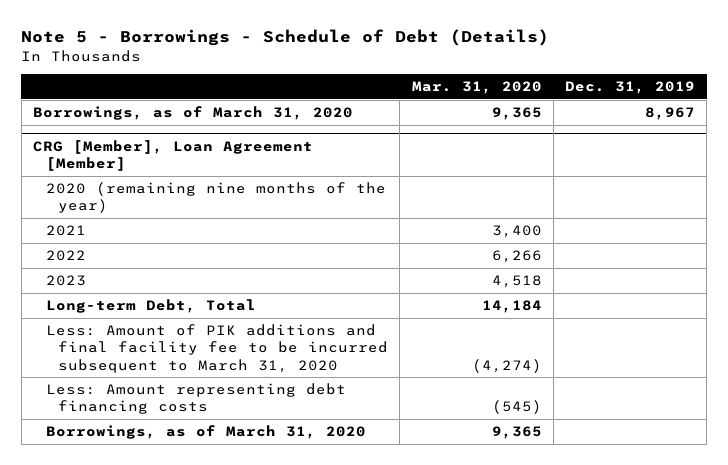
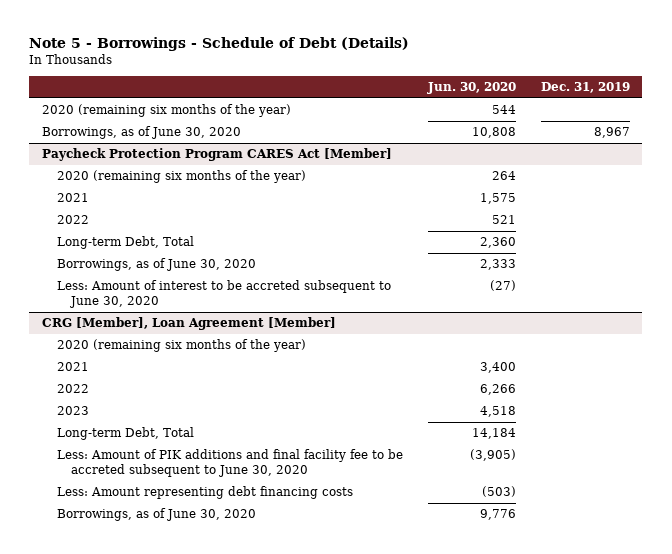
- | Mar. 31, 2020 | Dec. 31, 2019
+ | Jun. 30, 2020 | Dec. 31, 2019
- Borrowings, as of March 31, 2020 | 9,365 | 8,967
+ 2020 (remaining six months of the year) | 544 |
+ Borrowings, as of June 30, 2020 | 10,808 | 8,967
+ Paycheck Protection Program CARES Act [Member]
+ 2020 (remaining six months of the year) | 264 |
+ 2021 | 1,575 |
+ 2022 | 521 |
+ Long-term Debt, Total | 2,360 |
+ Borrowings, as of June 30, 2020 | 2,333 |
+ Less: Amount of interest to be accreted subsequent to June 30, 2020 | (27) |
@ CRG [Member], Loan Agreement [Member]
- 2020 (remaining nine months of the year)
+ 2020 (remaining six months of the year)
- Less: Amount of PIK additions and final facility fee to be incurred subsequent to March 31, 2020 | (4,274) |
+ Less: Amount of PIK additions and final facility fee to be accreted subsequent to June 30, 2020 | (3,905) |
- Borrowings, as of March 31, 2020 | 9,365 |
+ Borrowings, as of June 30, 2020 | 9,776 |

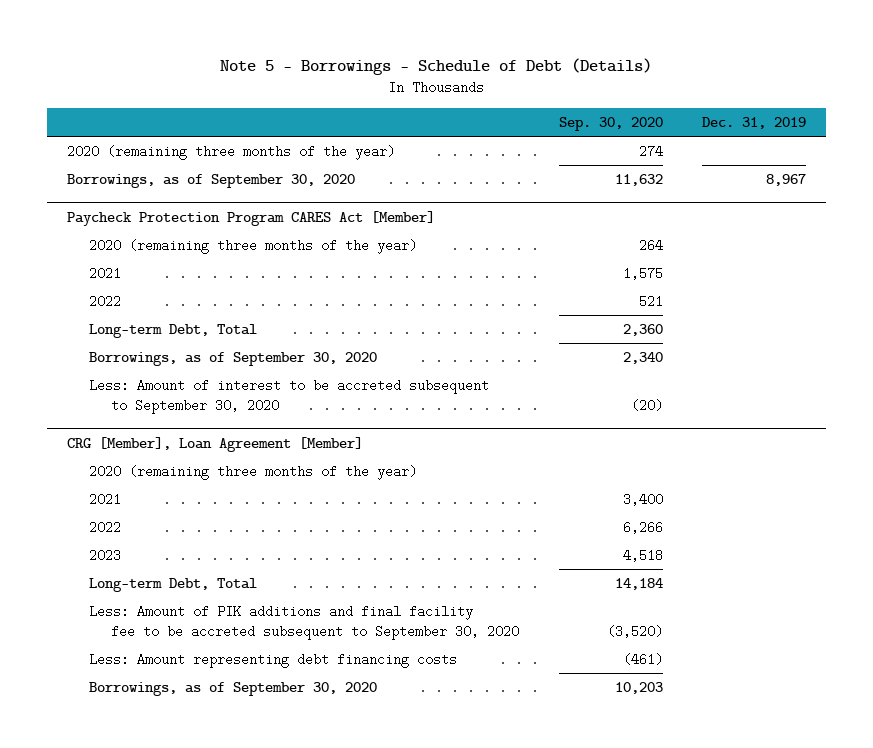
- | Jun. 30, 2020 | Dec. 31, 2019
+ | Sep. 30, 2020 | Dec. 31, 2019
- 2020 (remaining six months of the year) | 544 |
- Borrowings, as of June 30, 2020 | 10,808 | 8,967
+ 2020 (remaining three months of the year) | 274 |
+ Borrowings, as of September 30, 2020 | 11,632 | 8,967
@ Paycheck Protection Program CARES Act [Member]
- 2020 (remaining six months of the year) | 264 |
+ 2020 (remaining three months of the year) | 264 |
- Borrowings, as of June 30, 2020 | 2,333 |
- Less: Amount of interest to be accreted subsequent to June 30, 2020 | (27) |
+ Borrowings, as of September 30, 2020 | 2,340 |
+ Less: Amount of interest to be accreted subsequent to September 30, 2020 | (20) |
@ CRG [Member], Loan Agreement [Member]
- 2020 (remaining six months of the year)
+ 2020 (remaining three months of the year)
- Less: Amount of PIK additions and final facility fee to be accreted subsequent to June 30, 2020 | (3,905) |
+ Less: Amount of PIK additions and final facility fee to be accreted subsequent to September 30, 2020 | (3,520) |
- Borrowings, as of June 30, 2020 | 9,776 |
+ Borrowings, as of September 30, 2020 | 10,203 |

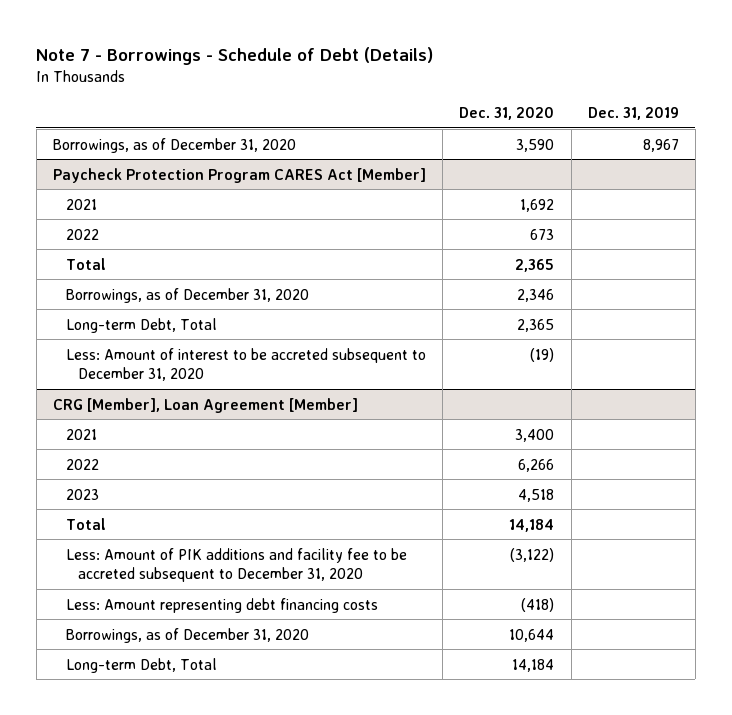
- Note 5 - Borrowings - Schedule of Debt (Details)
+ Note 7 - Borrowings - Schedule of Debt (Details)
- | Sep. 30, 2020 | Dec. 31, 2019
+ | Dec. 31, 2020 | Dec. 31, 2019
- 2020 (remaining three months of the year) | 274 |
- Borrowings, as of September 30, 2020 | 11,632 | 8,967
+ Borrowings, as of December 31, 2020 | 3,590 | 8,967
@ Paycheck Protection Program CARES Act [Member]
- 2020 (remaining three months of the year) | 264 |
+ Total | 2,365 |
+ Borrowings, as of December 31, 2020 | 2,346 |
- Borrowings, as of September 30, 2020 | 2,340 |
- Less: Amount of interest to be accreted subsequent to September 30, 2020 | (20) |
+ Less: Amount of interest to be accreted subsequent to December 31, 2020 | (19) |
@ CRG [Member], Loan Agreement [Member]
- 2020 (remaining three months of the year)
- Less: Amount of PIK additions and final facility fee to be accreted subsequent to September 30, 2020 | (3,520) |
+ Total | 14,184 |
+ Less: Amount of PIK additions and facility fee to be accreted subsequent to December 31, 2020 | (3,122) |
- Borrowings, as of September 30, 2020 | 10,203 |
+ Borrowings, as of December 31, 2020 | 10,644 |
moved down: Long-term Debt, Total | 14,184 |

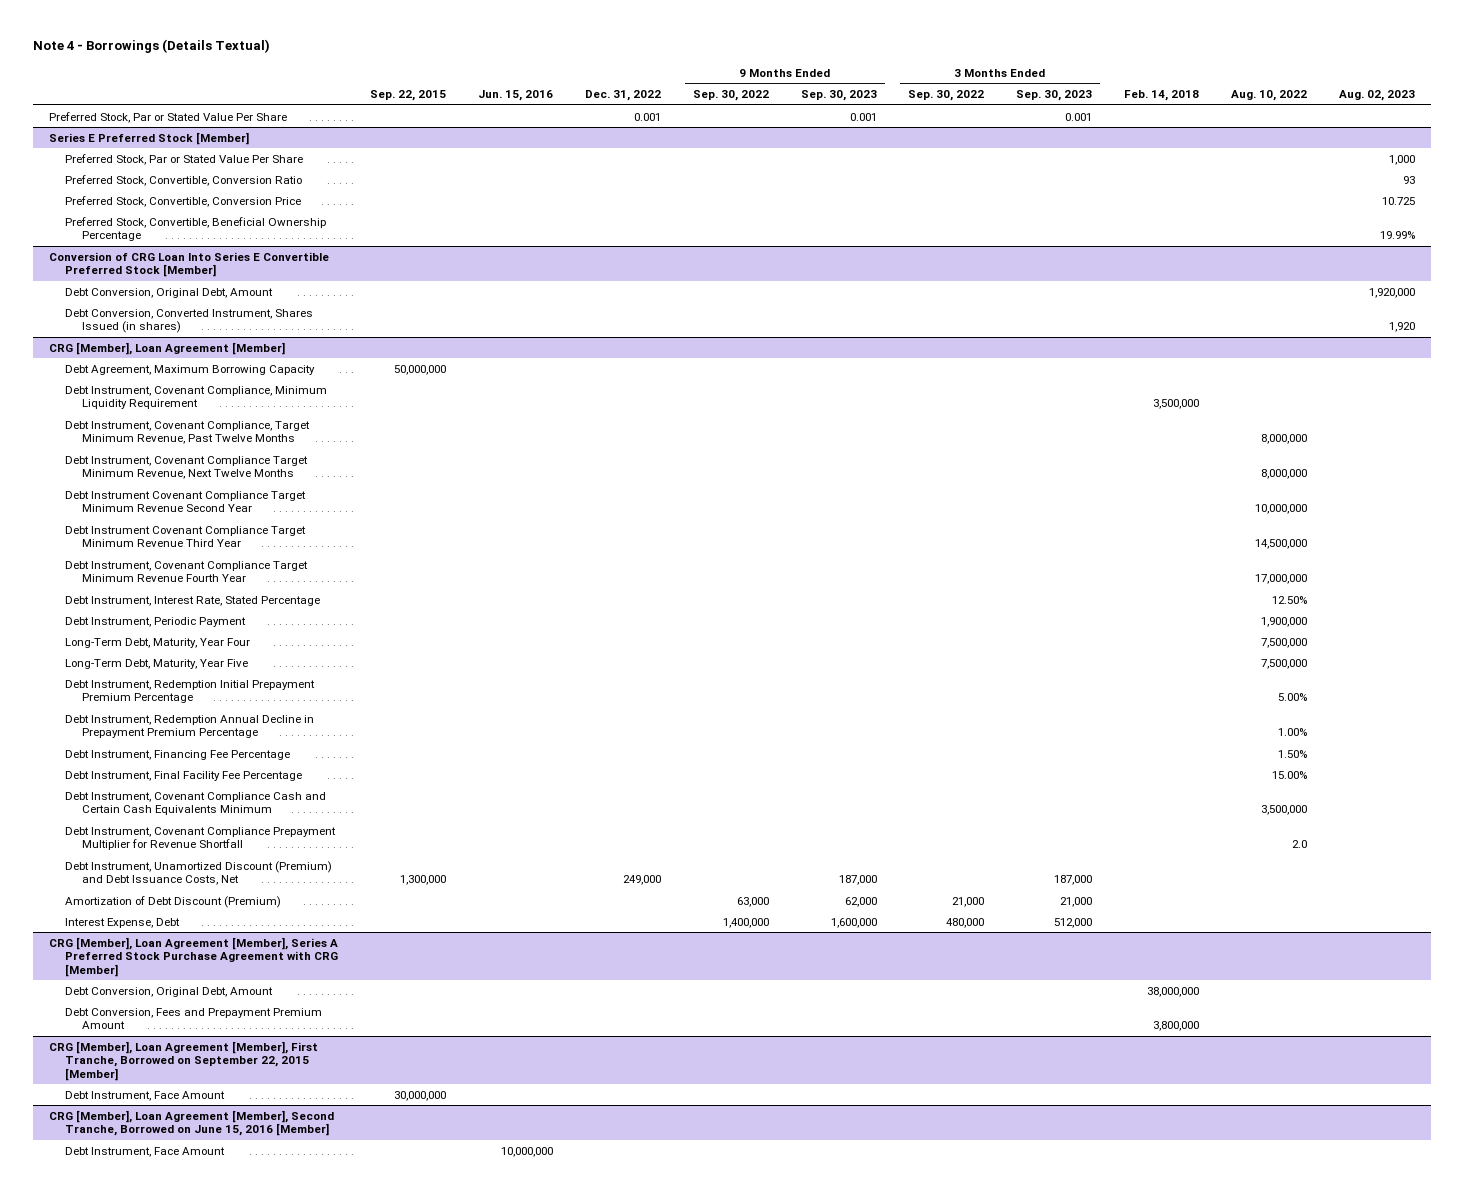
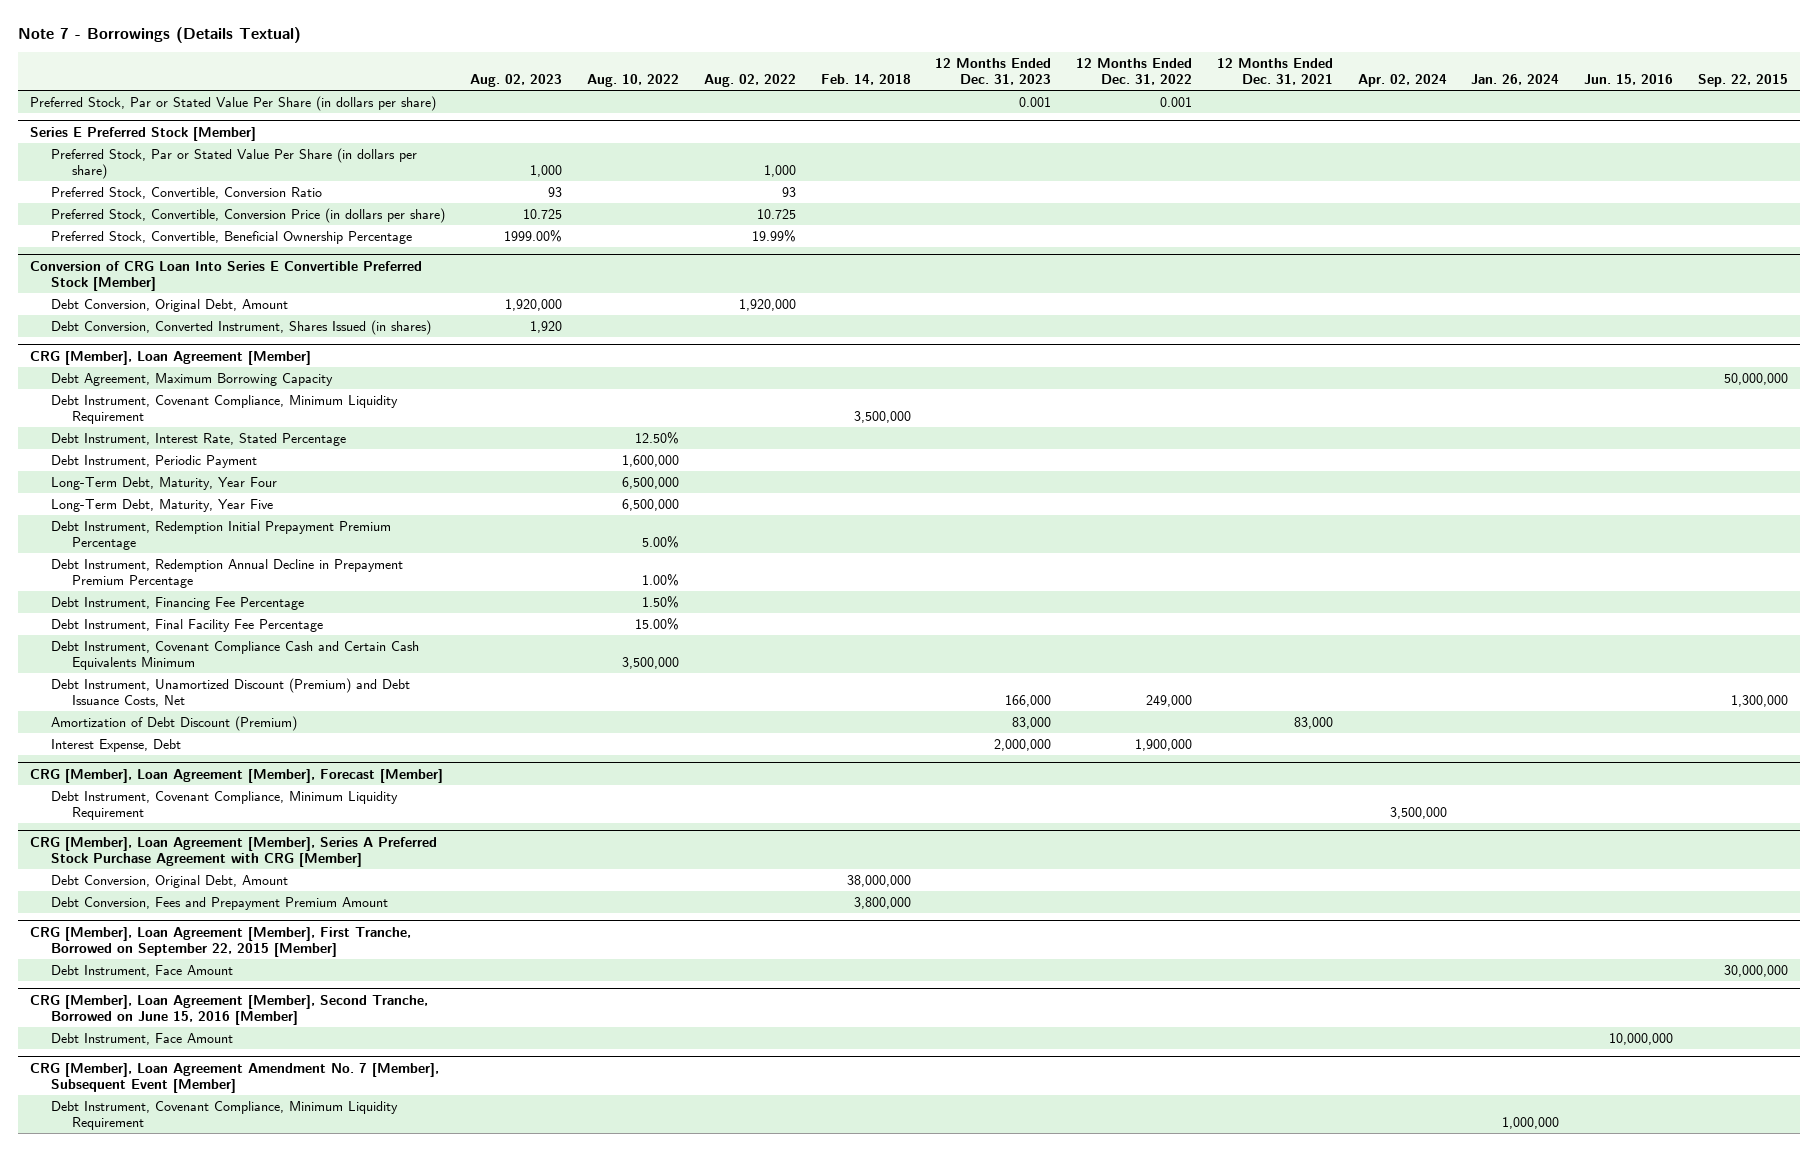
- Note 4 - Borrowings (Details Textual)
+ Note 7 - Borrowings (Details Textual)
- | Sep. 22, 2015 | Jun. 15, 2016 | Dec. 31, 2022 | 9 Months Ended Sep. 30, 2022 | 9 Months Ended Sep. 30, 2023 | 3 Months Ended Sep. 30, 2022 | 3 Months Ended Sep. 30, 2023 | Feb. 14, 2018 | Aug. 10, 2022 | Aug. 02, 2023
+ | Aug. 02, 2023 | Aug. 10, 2022 | Aug. 02, 2022 | Feb. 14, 2018 | 12 Months Ended Dec. 31, 2023 | 12 Months Ended Dec. 31, 2022 | 12 Months Ended Dec. 31, 2021 | Apr. 02, 2024 | Jan. 26, 2024 | Jun. 15, 2016 | Sep. 22, 2015
- Preferred Stock, Par or Stated Value Per Share | | | 0.001 | | 0.001 | | 0.001 | | |
+ Preferred Stock, Par or Stated Value Per Share (in dollars per share) | | | | | 0.001 | 0.001 | | | | |
@ Series E Preferred Stock [Member]
- Preferred Stock, Par or Stated Value Per Share | | | | | | | | | | 1,000
+ Preferred Stock, Par or Stated Value Per Share (in dollars per share) | 1,000 | | 1,000 | | | | | | | |
- Preferred Stock, Convertible, Conversion Price | | | | | | | | | | 10.725
- Preferred Stock, Convertible, Beneficial Ownership Percentage | | | | | | | | | | 19.99%
+ Preferred Stock, Convertible, Conversion Price (in dollars per share) | 10.725 | | 10.725 | | | | | | | |
+ Preferred Stock, Convertible, Beneficial Ownership Percentage | 1999.00% | | 19.99% | | | | | | | |
@ CRG [Member], Loan Agreement [Member]
- Debt Instrument, Covenant Compliance, Target Minimum Revenue, Past Twelve Months | | | | | | | | | 8,000,000 |
- Debt Instrument, Covenant Compliance Target Minimum Revenue, Next Twelve Months | | | | | | | | | 8,000,000 |
- Debt Instrument Covenant Compliance Target Minimum Revenue Second Year | | | | | | | | | 10,000,000 |
- Debt Instrument Covenant Compliance Target Minimum Revenue Third Year | | | | | | | | | 14,500,000 |
- Debt Instrument, Covenant Compliance Target Minimum Revenue Fourth Year | | | | | | | | | 17,000,000 |
- Debt Instrument, Periodic Payment | | | | | | | | | 1,900,000 |
- Long-Term Debt, Maturity, Year Four | | | | | | | | | 7,500,000 |
- Long-Term Debt, Maturity, Year Five | | | | | | | | | 7,500,000 |
+ Debt Instrument, Periodic Payment | | 1,600,000 | | | | | | | | |
+ Long-Term Debt, Maturity, Year Four | | 6,500,000 | | | | | | | | |
+ Long-Term Debt, Maturity, Year Five | | 6,500,000 | | | | | | | | |
- Debt Instrument, Covenant Compliance Prepayment Multiplier for Revenue Shortfall | | | | | | | | | 2.0 |
+ CRG [Member], Loan Agreement [Member], Forecast [Member]
+ Debt Instrument, Covenant Compliance, Minimum Liquidity Requirement | | | | | | | | 3,500,000 | | |
+ CRG [Member], Loan Agreement Amendment No. 7 [Member], Subsequent Event [Member]
+ Debt Instrument, Covenant Compliance, Minimum Liquidity Requirement | | | | | | | | | 1,000,000 | |

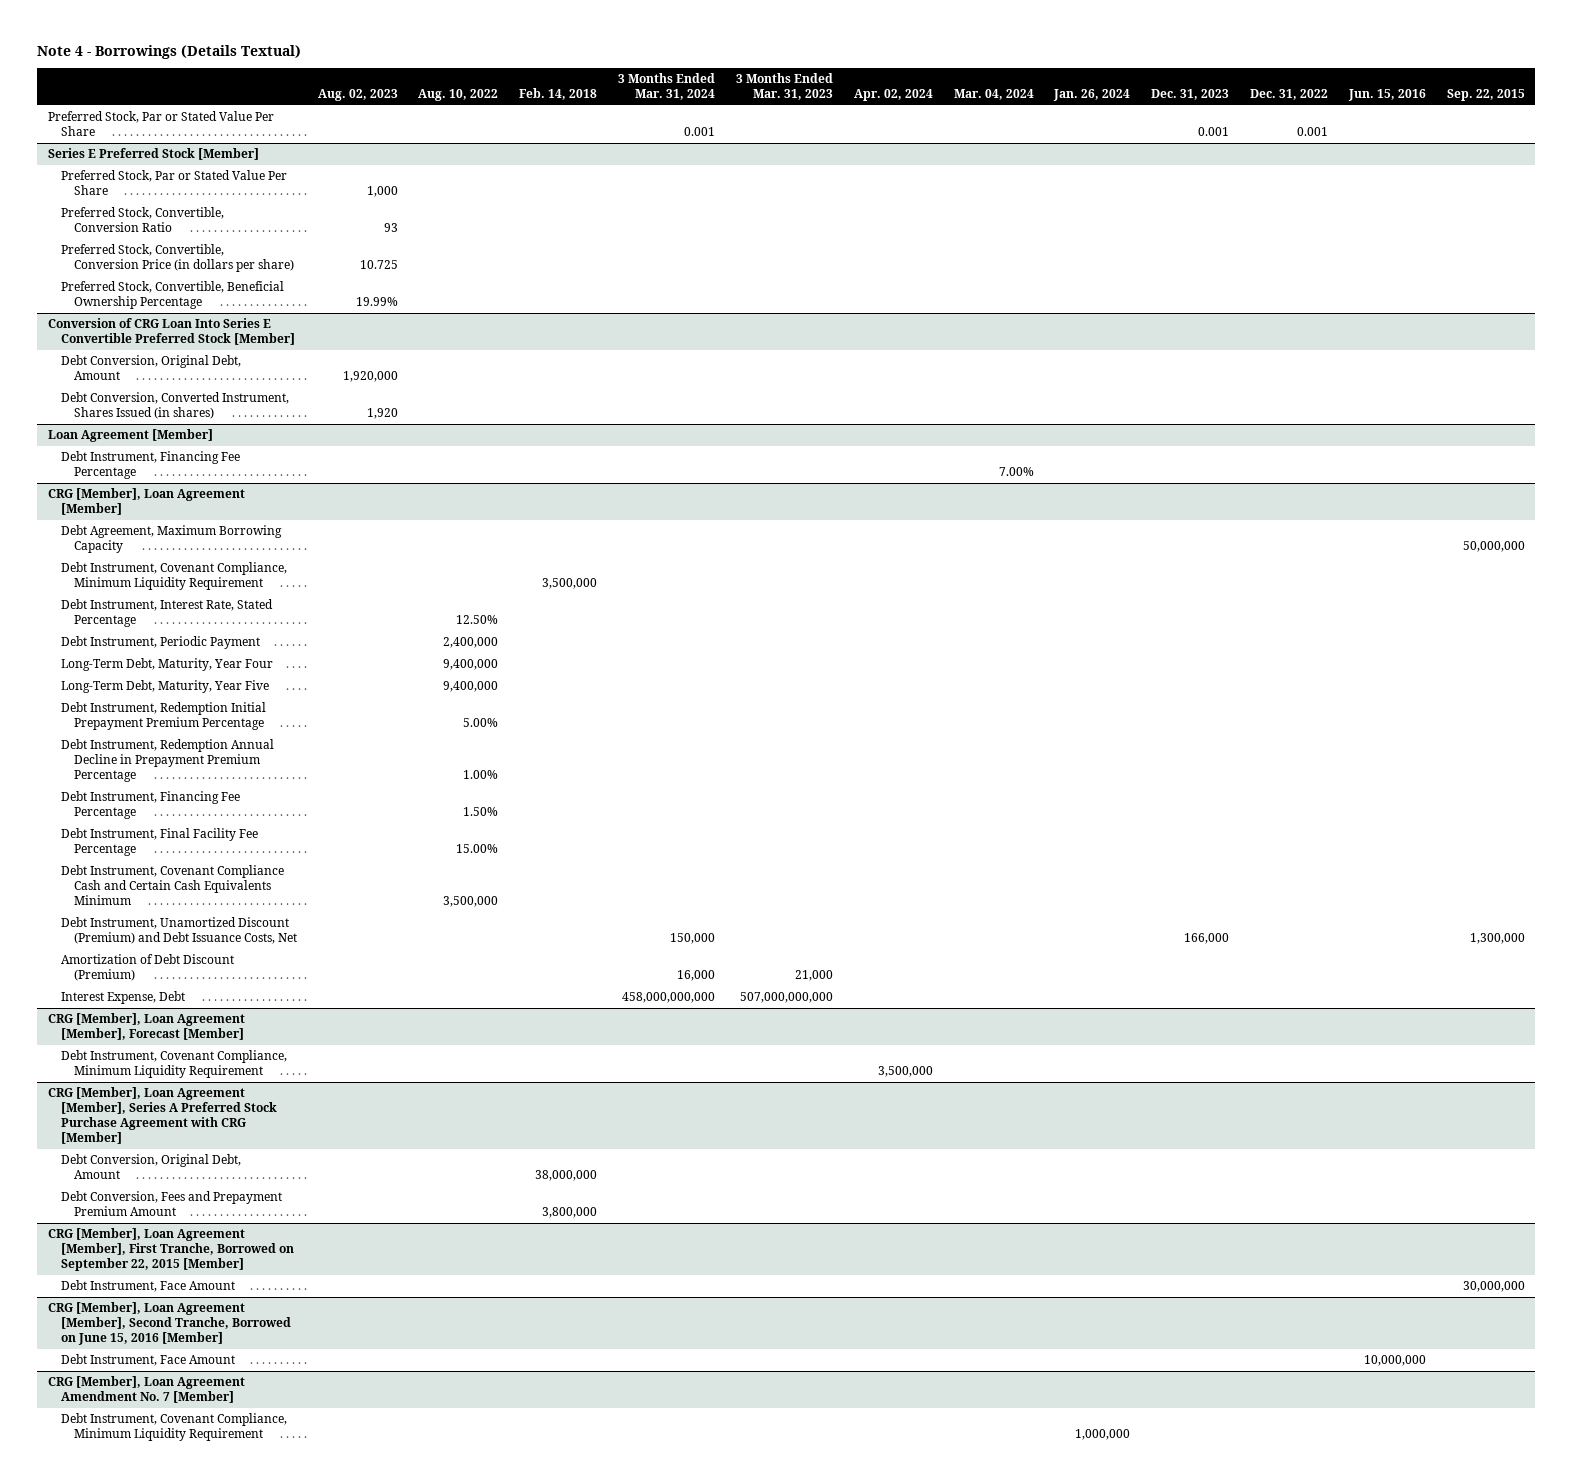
- Note 7 - Borrowings (Details Textual)
+ Note 4 - Borrowings (Details Textual)
- | Aug. 02, 2023 | Aug. 10, 2022 | Aug. 02, 2022 | Feb. 14, 2018 | 12 Months Ended Dec. 31, 2023 | 12 Months Ended Dec. 31, 2022 | 12 Months Ended Dec. 31, 2021 | Apr. 02, 2024 | Jan. 26, 2024 | Jun. 15, 2016 | Sep. 22, 2015
+ | Aug. 02, 2023 | Aug. 10, 2022 | Feb. 14, 2018 | 3 Months Ended Mar. 31, 2024 | 3 Months Ended Mar. 31, 2023 | Apr. 02, 2024 | Mar. 04, 2024 | Jan. 26, 2024 | Dec. 31, 2023 | Dec. 31, 2022 | Jun. 15, 2016 | Sep. 22, 2015
- Preferred Stock, Par or Stated Value Per Share (in dollars per share) | | | | | 0.001 | 0.001 | | | | |
+ Preferred Stock, Par or Stated Value Per Share | | | | 0.001 | | | | | 0.001 | 0.001 | |
@ Series E Preferred Stock [Member]
- Preferred Stock, Par or Stated Value Per Share (in dollars per share) | 1,000 | | 1,000 | | | | | | | |
+ Preferred Stock, Par or Stated Value Per Share | 1,000 | | | | | | | | | | |
- Preferred Stock, Convertible, Beneficial Ownership Percentage | 1999.00% | | 19.99% | | | | | | | |
+ Preferred Stock, Convertible, Beneficial Ownership Percentage | 19.99% | | | | | | | | | | |
+ Loan Agreement [Member]
+ Debt Instrument, Financing Fee Percentage | | | | | | | 7.00% | | | | |
@ CRG [Member], Loan Agreement [Member]
- Debt Instrument, Periodic Payment | | 1,600,000 | | | | | | | | |
- Long-Term Debt, Maturity, Year Four | | 6,500,000 | | | | | | | | |
- Long-Term Debt, Maturity, Year Five | | 6,500,000 | | | | | | | | |
+ Debt Instrument, Periodic Payment | | 2,400,000 | | | | | | | | | |
+ Long-Term Debt, Maturity, Year Four | | 9,400,000 | | | | | | | | | |
+ Long-Term Debt, Maturity, Year Five | | 9,400,000 | | | | | | | | | |
- CRG [Member], Loan Agreement Amendment No. 7 [Member], Subsequent Event [Member]
+ CRG [Member], Loan Agreement Amendment No. 7 [Member]

